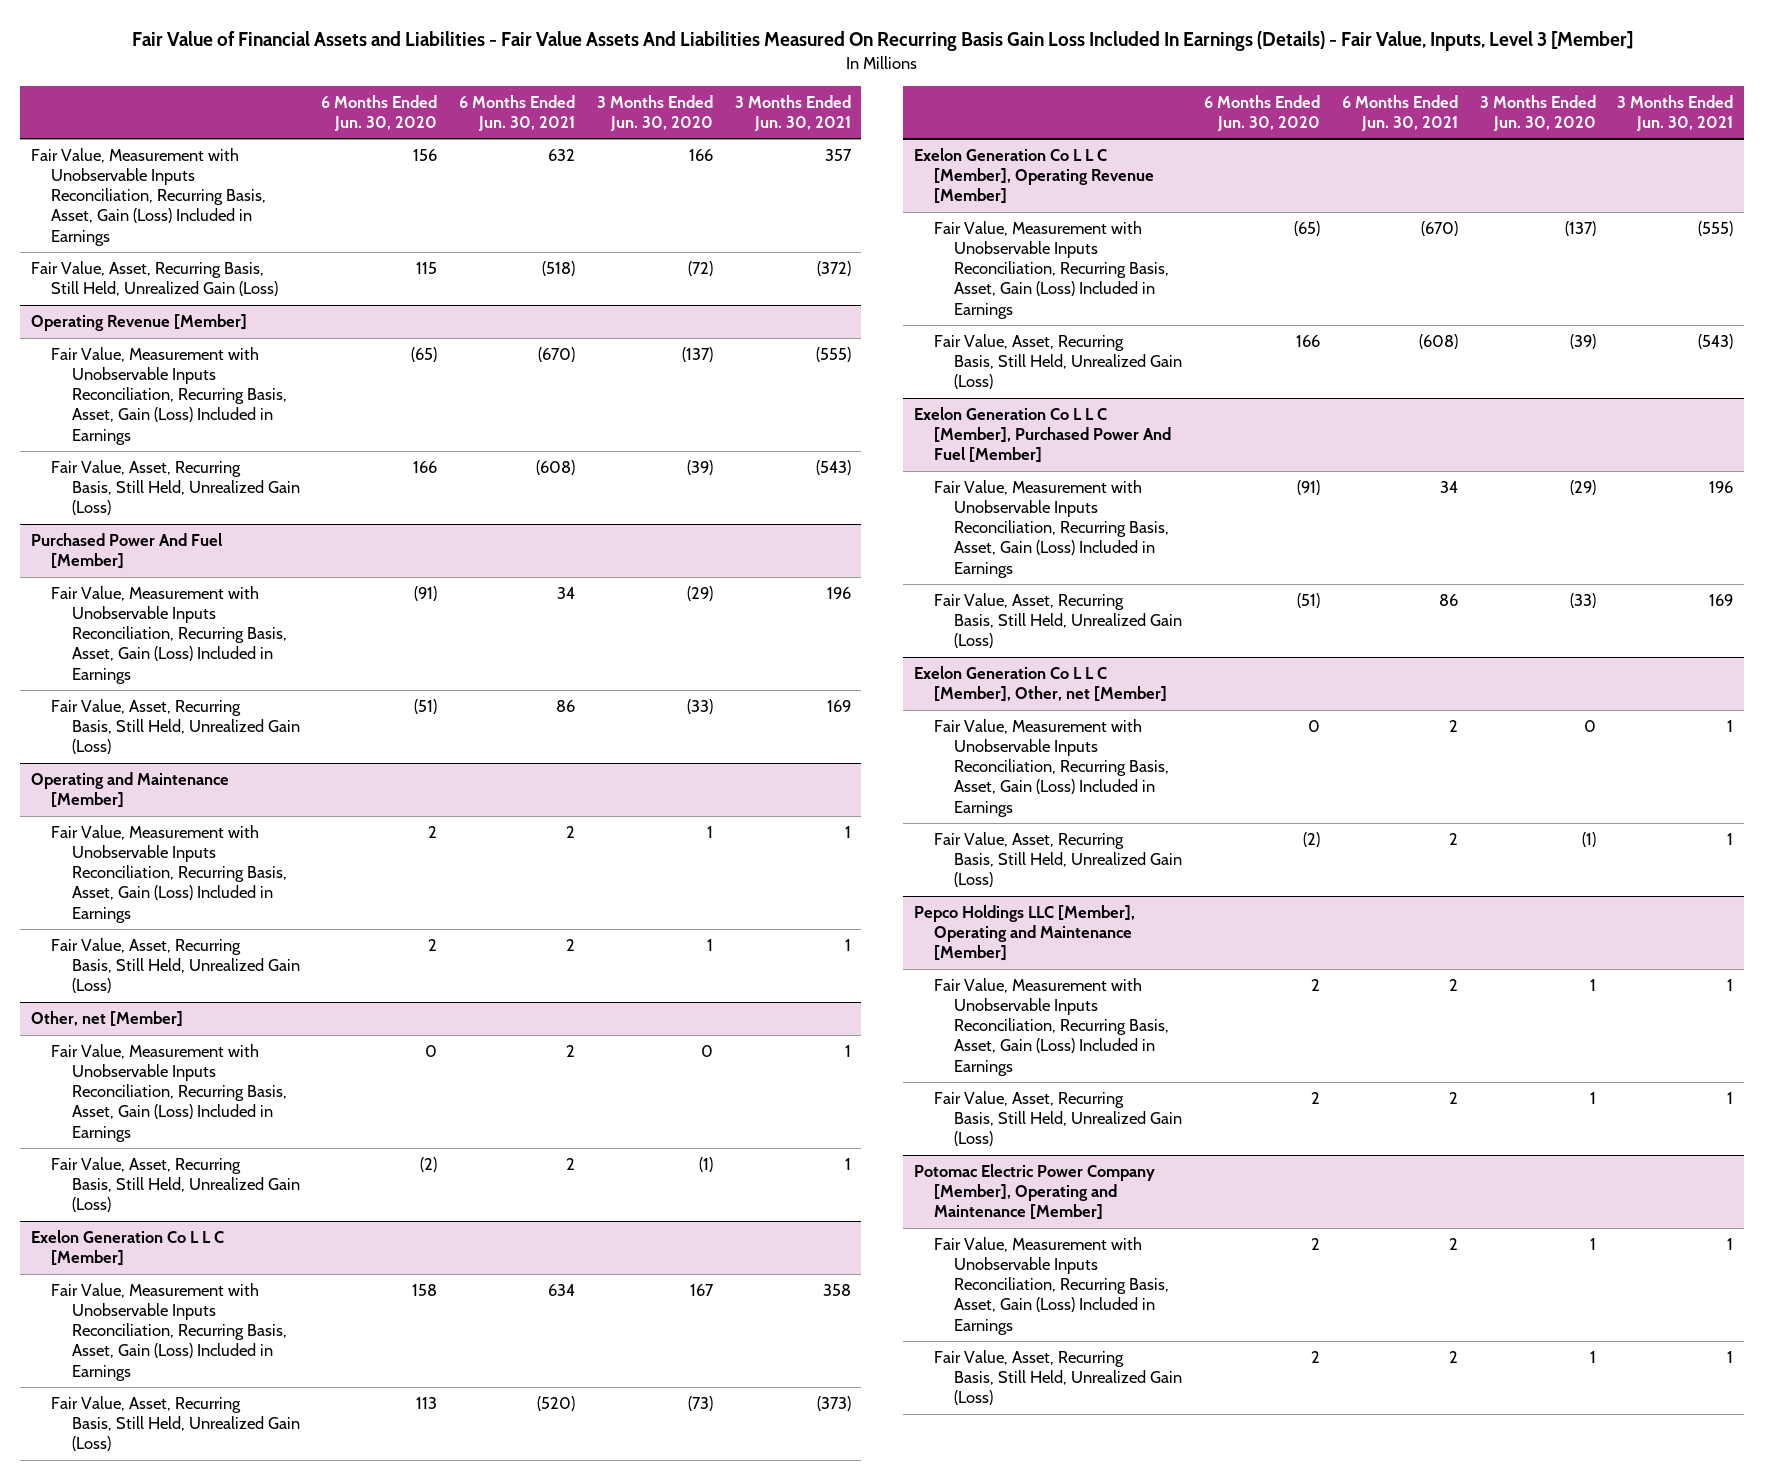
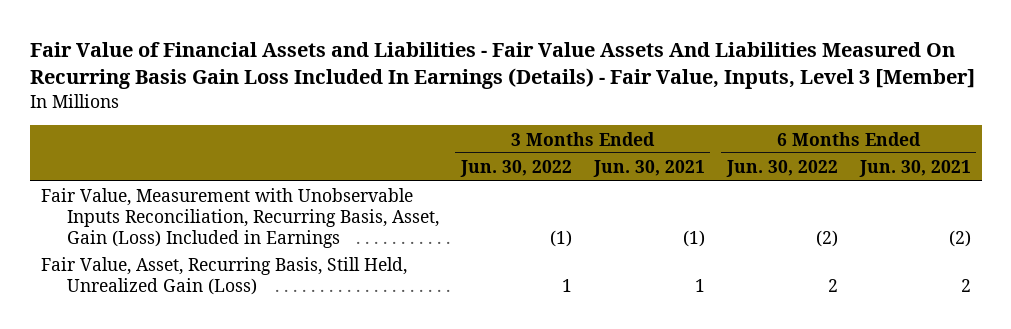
- | 6 Months Ended Jun. 30, 2020 | 6 Months Ended Jun. 30, 2021 | 3 Months Ended Jun. 30, 2020 | 3 Months Ended Jun. 30, 2021
+ | 3 Months Ended Jun. 30, 2022 | 3 Months Ended Jun. 30, 2021 | 6 Months Ended Jun. 30, 2022 | 6 Months Ended Jun. 30, 2021
- Fair Value, Measurement with Unobservable Inputs Reconciliation, Recurring Basis, Asset, Gain (Loss) Included in Earnings | 156 | 632 | 166 | 357
- Fair Value, Asset, Recurring Basis, Still Held, Unrealized Gain (Loss) | 115 | (518) | (72) | (372)
- Operating Revenue [Member]
- Fair Value, Measurement with Unobservable Inputs Reconciliation, Recurring Basis, Asset, Gain (Loss) Included in Earnings | (65) | (670) | (137) | (555)
- Fair Value, Asset, Recurring Basis, Still Held, Unrealized Gain (Loss) | 166 | (608) | (39) | (543)
- Purchased Power And Fuel [Member]
- Fair Value, Measurement with Unobservable Inputs Reconciliation, Recurring Basis, Asset, Gain (Loss) Included in Earnings | (91) | 34 | (29) | 196
- Fair Value, Asset, Recurring Basis, Still Held, Unrealized Gain (Loss) | (51) | 86 | (33) | 169
- Operating and Maintenance [Member]
- Fair Value, Measurement with Unobservable Inputs Reconciliation, Recurring Basis, Asset, Gain (Loss) Included in Earnings | 2 | 2 | 1 | 1
- Fair Value, Asset, Recurring Basis, Still Held, Unrealized Gain (Loss) | 2 | 2 | 1 | 1
- Other, net [Member]
- Fair Value, Measurement with Unobservable Inputs Reconciliation, Recurring Basis, Asset, Gain (Loss) Included in Earnings | 0 | 2 | 0 | 1
- Fair Value, Asset, Recurring Basis, Still Held, Unrealized Gain (Loss) | (2) | 2 | (1) | 1
- Exelon Generation Co L L C [Member]
- Fair Value, Measurement with Unobservable Inputs Reconciliation, Recurring Basis, Asset, Gain (Loss) Included in Earnings | 158 | 634 | 167 | 358
- Fair Value, Asset, Recurring Basis, Still Held, Unrealized Gain (Loss) | 113 | (520) | (73) | (373)
- Exelon Generation Co L L C [Member], Operating Revenue [Member]
- Fair Value, Measurement with Unobservable Inputs Reconciliation, Recurring Basis, Asset, Gain (Loss) Included in Earnings | (65) | (670) | (137) | (555)
- Fair Value, Asset, Recurring Basis, Still Held, Unrealized Gain (Loss) | 166 | (608) | (39) | (543)
- Exelon Generation Co L L C [Member], Purchased Power And Fuel [Member]
- Fair Value, Measurement with Unobservable Inputs Reconciliation, Recurring Basis, Asset, Gain (Loss) Included in Earnings | (91) | 34 | (29) | 196
- Fair Value, Asset, Recurring Basis, Still Held, Unrealized Gain (Loss) | (51) | 86 | (33) | 169
- Exelon Generation Co L L C [Member], Other, net [Member]
- Fair Value, Measurement with Unobservable Inputs Reconciliation, Recurring Basis, Asset, Gain (Loss) Included in Earnings | 0 | 2 | 0 | 1
- Fair Value, Asset, Recurring Basis, Still Held, Unrealized Gain (Loss) | (2) | 2 | (1) | 1
- Pepco Holdings LLC [Member], Operating and Maintenance [Member]
- Fair Value, Measurement with Unobservable Inputs Reconciliation, Recurring Basis, Asset, Gain (Loss) Included in Earnings | 2 | 2 | 1 | 1
- Fair Value, Asset, Recurring Basis, Still Held, Unrealized Gain (Loss) | 2 | 2 | 1 | 1
- Potomac Electric Power Company [Member], Operating and Maintenance [Member]
- Fair Value, Measurement with Unobservable Inputs Reconciliation, Recurring Basis, Asset, Gain (Loss) Included in Earnings | 2 | 2 | 1 | 1
+ Fair Value, Measurement with Unobservable Inputs Reconciliation, Recurring Basis, Asset, Gain (Loss) Included in Earnings | (1) | (1) | (2) | (2)

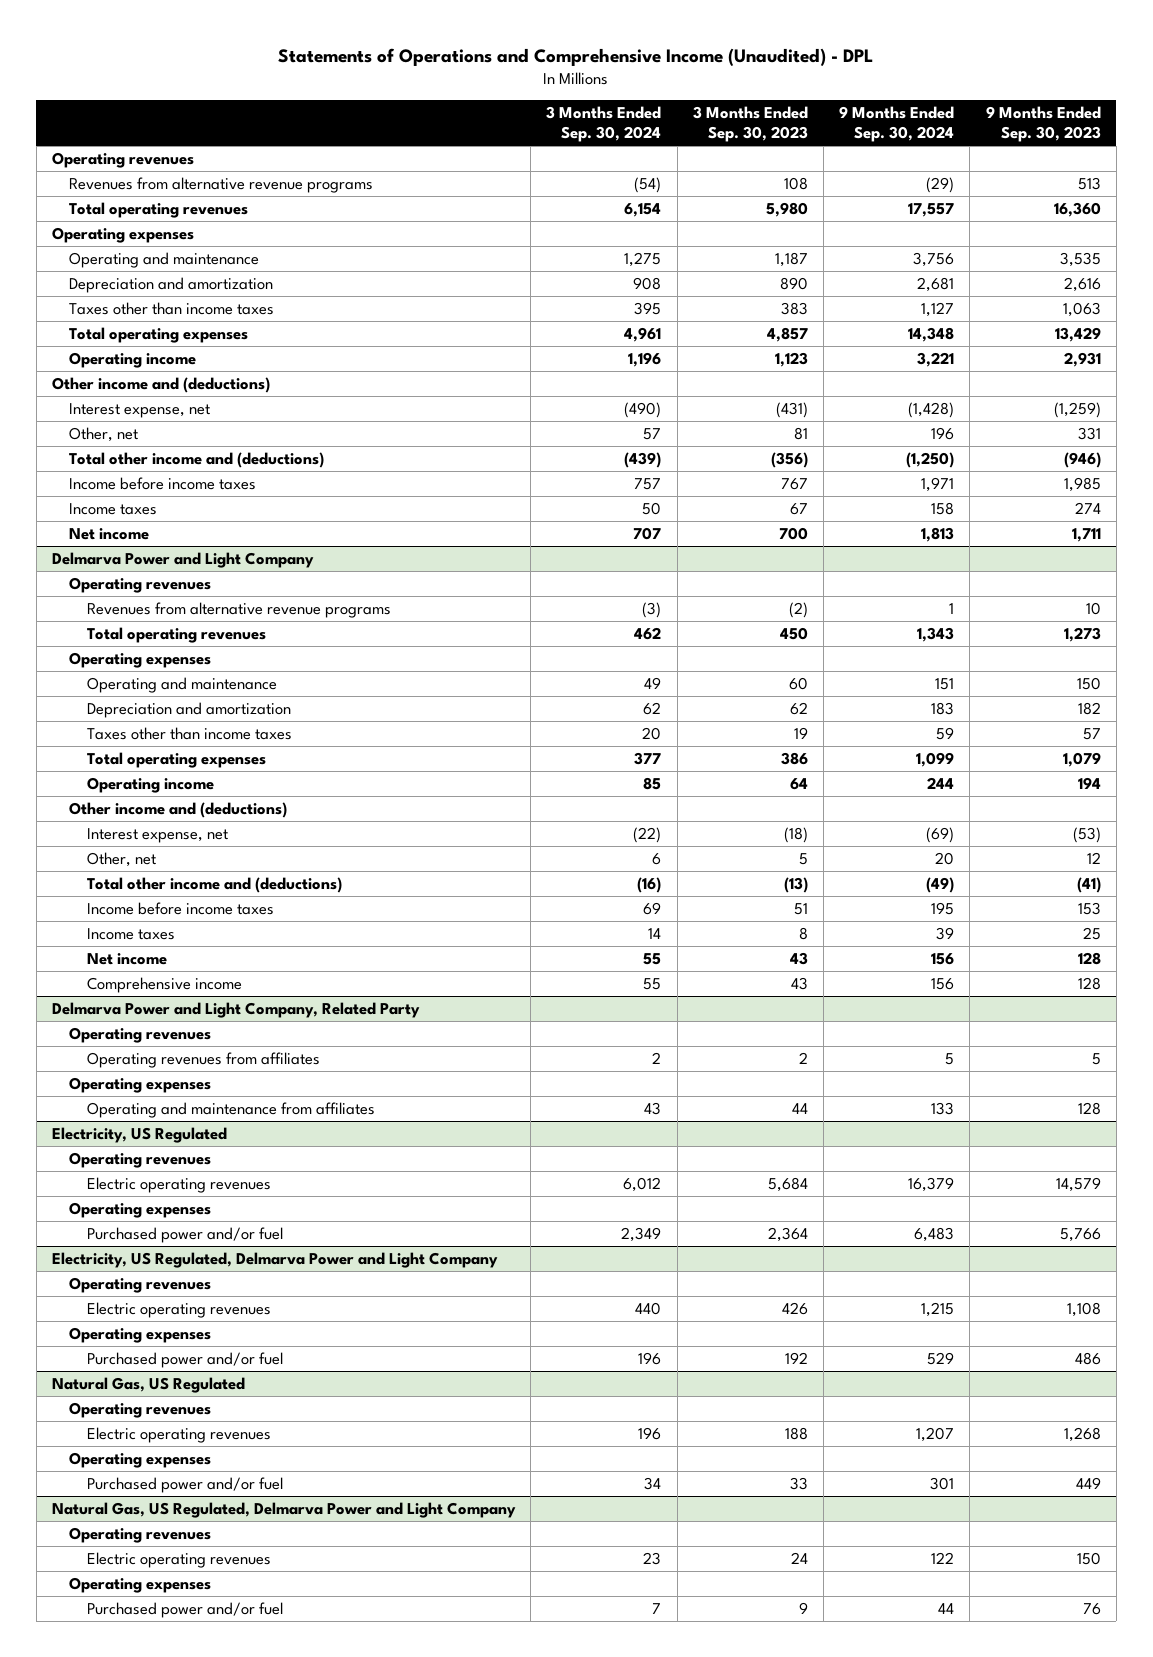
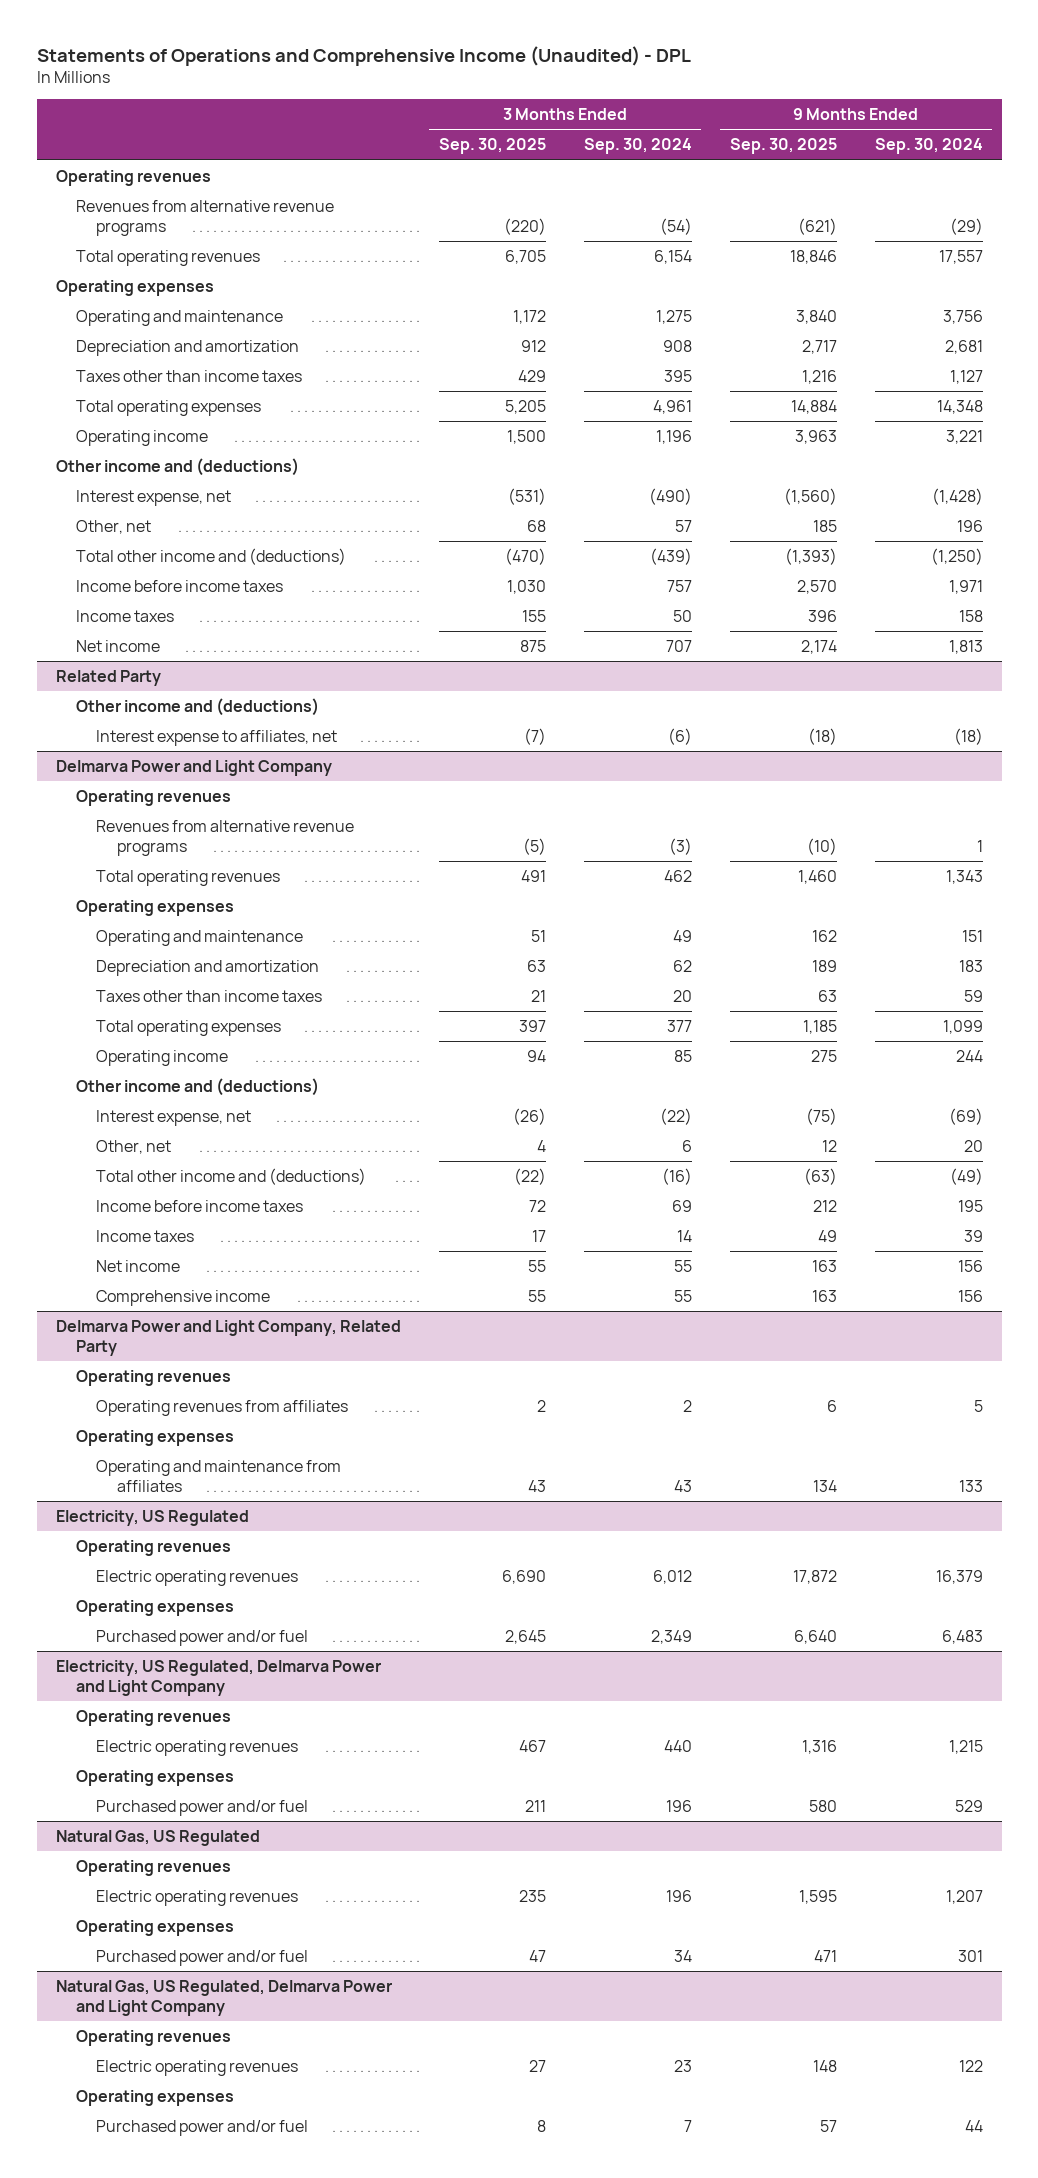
- | 3 Months Ended Sep. 30, 2024 | 3 Months Ended Sep. 30, 2023 | 9 Months Ended Sep. 30, 2024 | 9 Months Ended Sep. 30, 2023
+ | 3 Months Ended Sep. 30, 2025 | 3 Months Ended Sep. 30, 2024 | 9 Months Ended Sep. 30, 2025 | 9 Months Ended Sep. 30, 2024
+ Related Party
+ Other income and (deductions)
+ Interest expense to affiliates, net | (7) | (6) | (18) | (18)

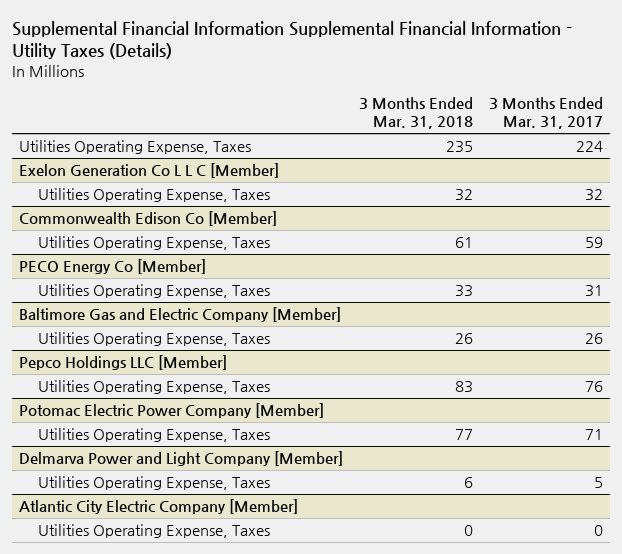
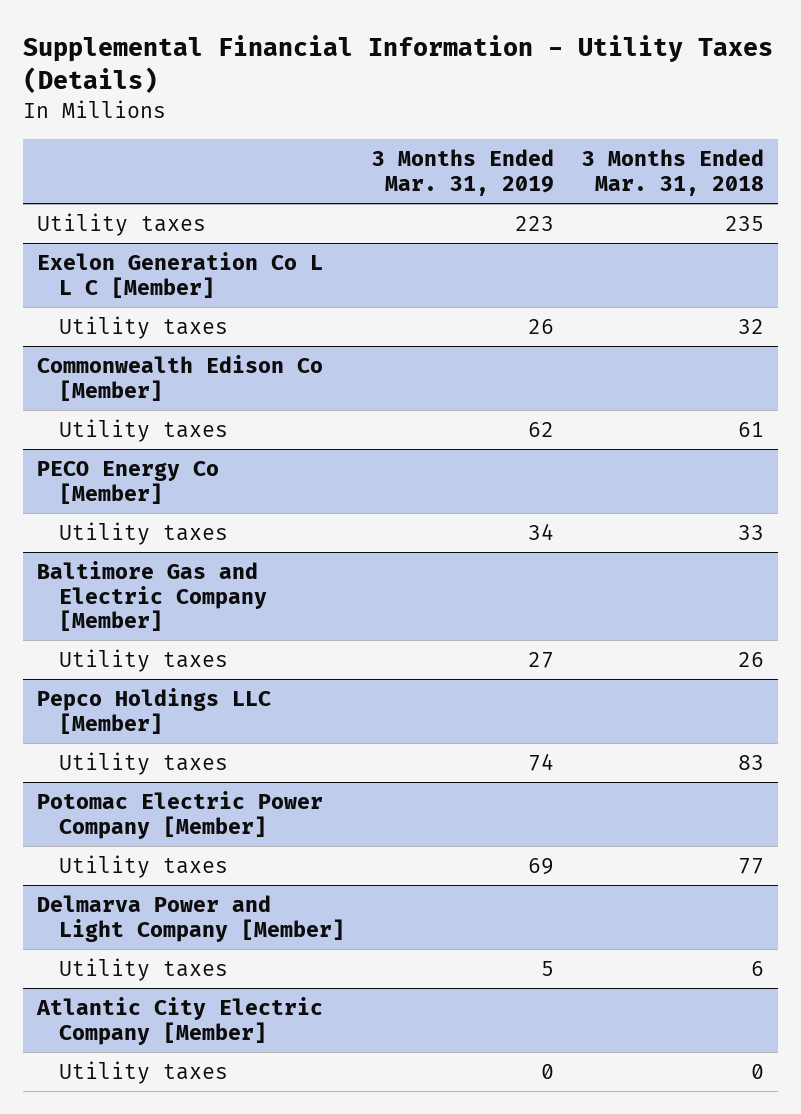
- Supplemental Financial Information Supplemental Financial Information - Utility Taxes (Details)
+ Supplemental Financial Information - Utility Taxes (Details)
- | 3 Months Ended Mar. 31, 2018 | 3 Months Ended Mar. 31, 2017
+ | 3 Months Ended Mar. 31, 2019 | 3 Months Ended Mar. 31, 2018
- Utilities Operating Expense, Taxes | 235 | 224
+ Utility taxes | 223 | 235
@ Exelon Generation Co L L C [Member]
- Utilities Operating Expense, Taxes | 32 | 32
+ Utility taxes | 26 | 32
@ Commonwealth Edison Co [Member]
- Utilities Operating Expense, Taxes | 61 | 59
+ Utility taxes | 62 | 61
@ PECO Energy Co [Member]
- Utilities Operating Expense, Taxes | 33 | 31
+ Utility taxes | 34 | 33
@ Baltimore Gas and Electric Company [Member]
- Utilities Operating Expense, Taxes | 26 | 26
+ Utility taxes | 27 | 26
@ Pepco Holdings LLC [Member]
- Utilities Operating Expense, Taxes | 83 | 76
+ Utility taxes | 74 | 83
@ Potomac Electric Power Company [Member]
- Utilities Operating Expense, Taxes | 77 | 71
+ Utility taxes | 69 | 77
@ Delmarva Power and Light Company [Member]
- Utilities Operating Expense, Taxes | 6 | 5
+ Utility taxes | 5 | 6
@ Atlantic City Electric Company [Member]
- Utilities Operating Expense, Taxes | 0 | 0
+ Utility taxes | 0 | 0

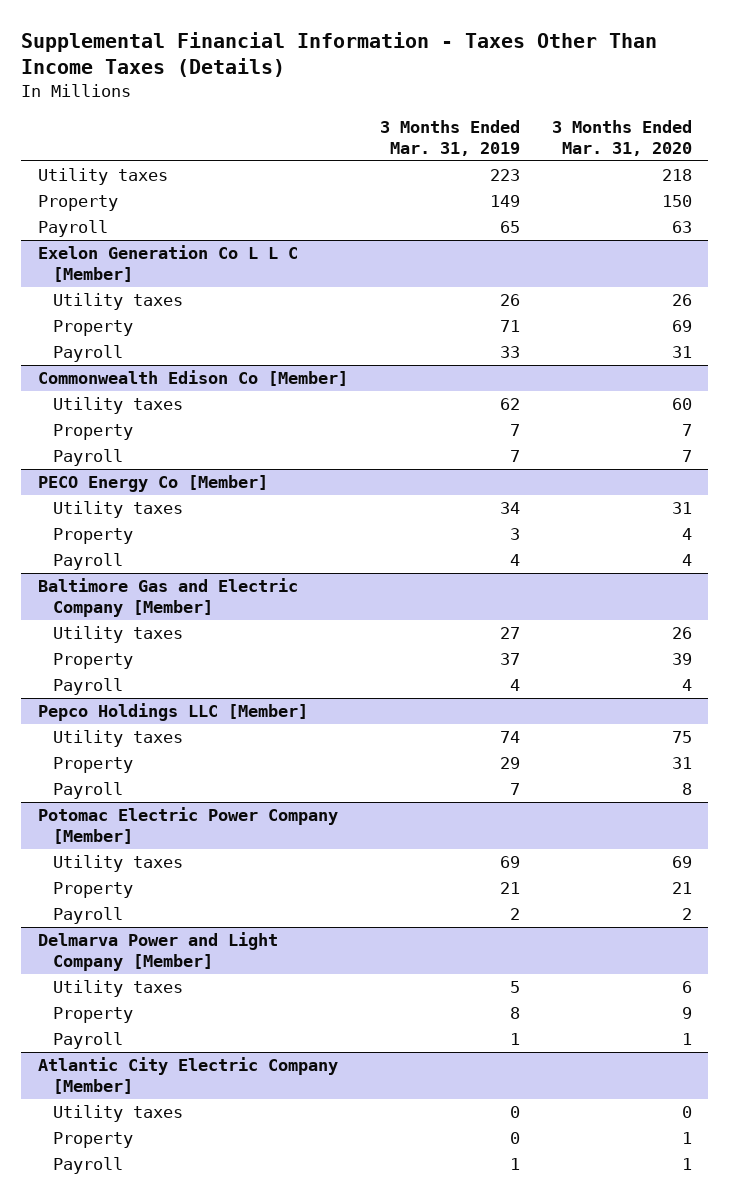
- Supplemental Financial Information - Utility Taxes (Details)
+ Supplemental Financial Information - Taxes Other Than Income Taxes (Details)
- | 3 Months Ended Mar. 31, 2019 | 3 Months Ended Mar. 31, 2018
+ | 3 Months Ended Mar. 31, 2019 | 3 Months Ended Mar. 31, 2020
+ Property | 149 | 150
+ Payroll | 65 | 63
@ Exelon Generation Co L L C [Member]
+ Property | 71 | 69
+ Payroll | 33 | 31
@ Commonwealth Edison Co [Member]
+ Property | 7 | 7
+ Payroll | 7 | 7
@ PECO Energy Co [Member]
+ Property | 3 | 4
+ Payroll | 4 | 4
@ Baltimore Gas and Electric Company [Member]
+ Property | 37 | 39
+ Payroll | 4 | 4
@ Pepco Holdings LLC [Member]
+ Property | 29 | 31
+ Payroll | 7 | 8
@ Potomac Electric Power Company [Member]
+ Property | 21 | 21
+ Payroll | 2 | 2
@ Delmarva Power and Light Company [Member]
+ Property | 8 | 9
+ Payroll | 1 | 1
@ Atlantic City Electric Company [Member]
+ Property | 0 | 1
+ Payroll | 1 | 1

